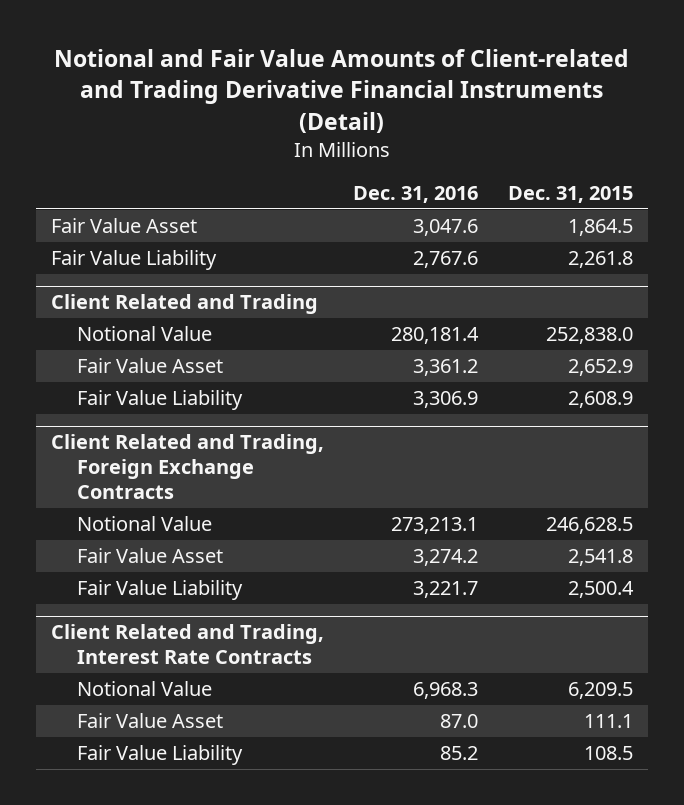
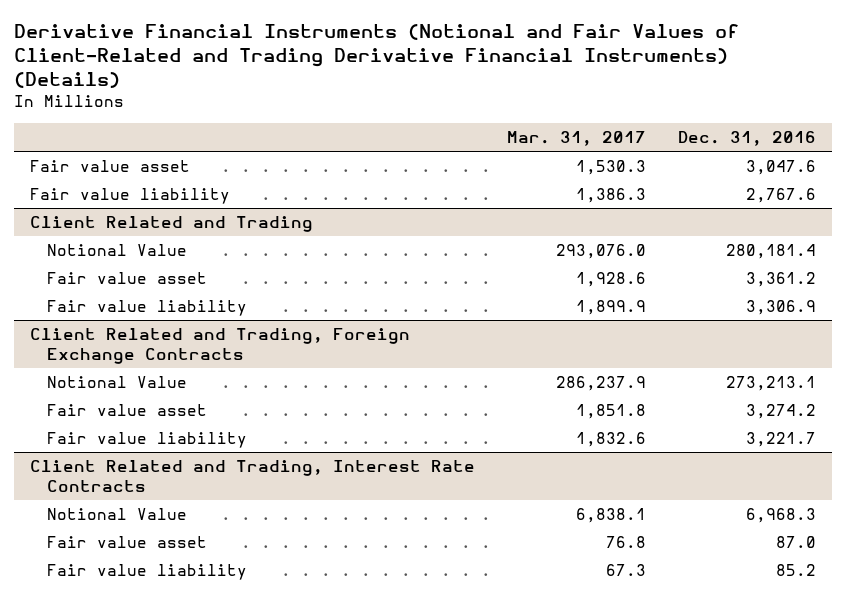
- Notional and Fair Value Amounts of Client-related and Trading Derivative Financial Instruments (Detail)
+ Derivative Financial Instruments (Notional and Fair Values of Client-Related and Trading Derivative Financial Instruments) (Details)
- | Dec. 31, 2016 | Dec. 31, 2015
+ | Mar. 31, 2017 | Dec. 31, 2016
- Fair Value Asset | 3,047.6 | 1,864.5
- Fair Value Liability | 2,767.6 | 2,261.8
+ Fair value asset | 1,530.3 | 3,047.6
+ Fair value liability | 1,386.3 | 2,767.6
@ Client Related and Trading
- Fair Value Asset | 3,361.2 | 2,652.9
- Fair Value Liability | 3,306.9 | 2,608.9
+ Fair value asset | 1,928.6 | 3,361.2
+ Fair value liability | 1,899.9 | 3,306.9
@ Client Related and Trading, Foreign Exchange Contracts
- Fair Value Asset | 3,274.2 | 2,541.8
- Fair Value Liability | 3,221.7 | 2,500.4
+ Fair value asset | 1,851.8 | 3,274.2
+ Fair value liability | 1,832.6 | 3,221.7
@ Client Related and Trading, Interest Rate Contracts
- Fair Value Asset | 87.0 | 111.1
- Fair Value Liability | 85.2 | 108.5
+ Fair value asset | 76.8 | 87.0
+ Fair value liability | 67.3 | 85.2

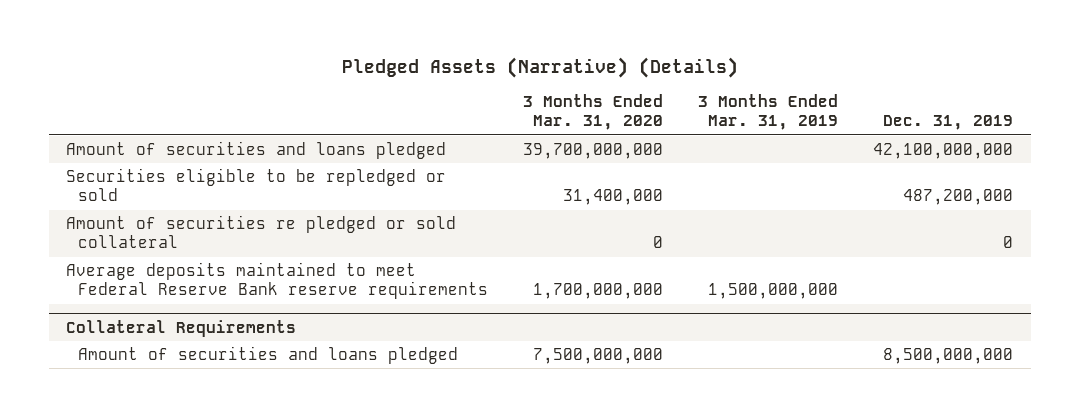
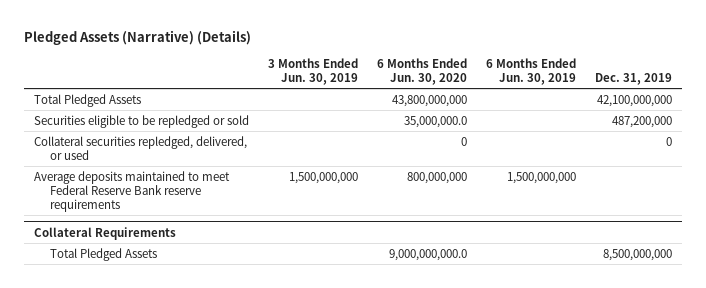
- | 3 Months Ended Mar. 31, 2020 | 3 Months Ended Mar. 31, 2019 | Dec. 31, 2019
+ | 3 Months Ended Jun. 30, 2019 | 6 Months Ended Jun. 30, 2020 | 6 Months Ended Jun. 30, 2019 | Dec. 31, 2019
- Amount of securities and loans pledged | 39,700,000,000 | | 42,100,000,000
+ Total Pledged Assets | | 43,800,000,000 | | 42,100,000,000
- Amount of securities re pledged or sold collateral | 0 | | 0
+ Collateral securities repledged, delivered, or used | | 0 | | 0
@ Collateral Requirements
- Amount of securities and loans pledged | 7,500,000,000 | | 8,500,000,000
+ Total Pledged Assets | | 9,000,000,000.0 | | 8,500,000,000

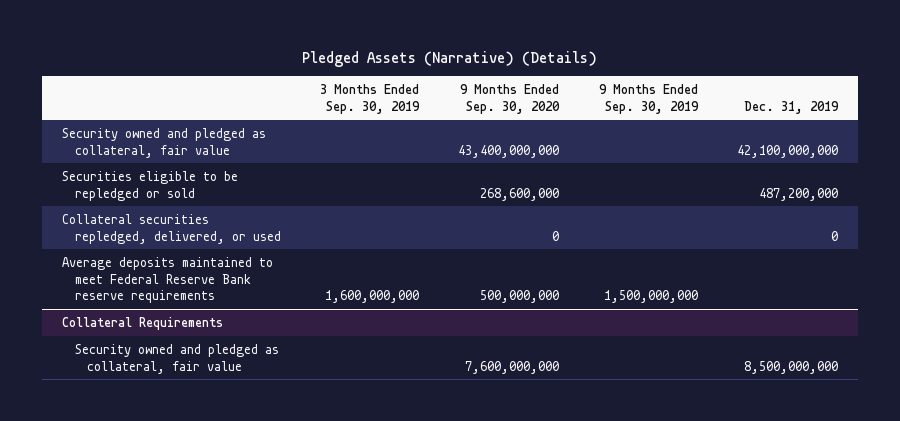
- | 3 Months Ended Jun. 30, 2019 | 6 Months Ended Jun. 30, 2020 | 6 Months Ended Jun. 30, 2019 | Dec. 31, 2019
+ | 3 Months Ended Sep. 30, 2019 | 9 Months Ended Sep. 30, 2020 | 9 Months Ended Sep. 30, 2019 | Dec. 31, 2019
- Total Pledged Assets | | 43,800,000,000 | | 42,100,000,000
+ Security owned and pledged as collateral, fair value | | 43,400,000,000 | | 42,100,000,000
@ Collateral Requirements
- Total Pledged Assets | | 9,000,000,000.0 | | 8,500,000,000
+ Security owned and pledged as collateral, fair value | | 7,600,000,000 | | 8,500,000,000

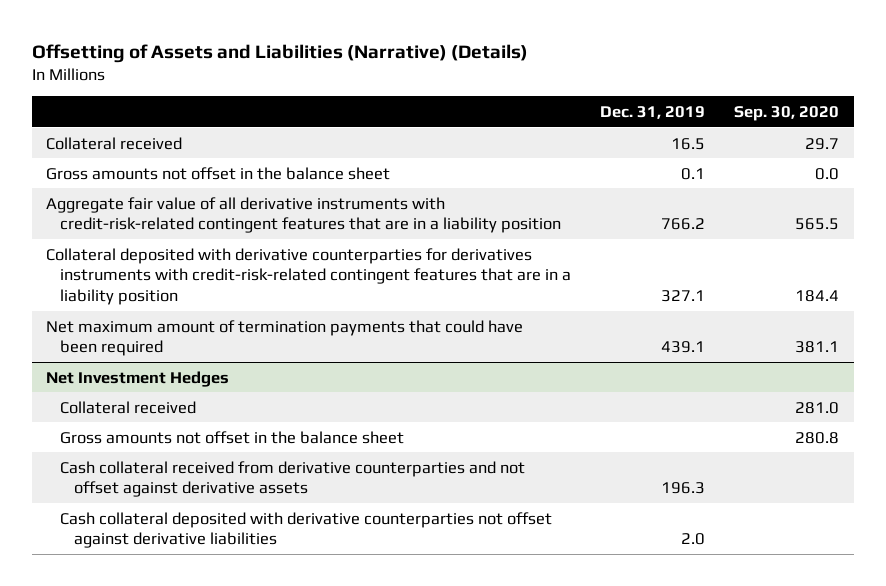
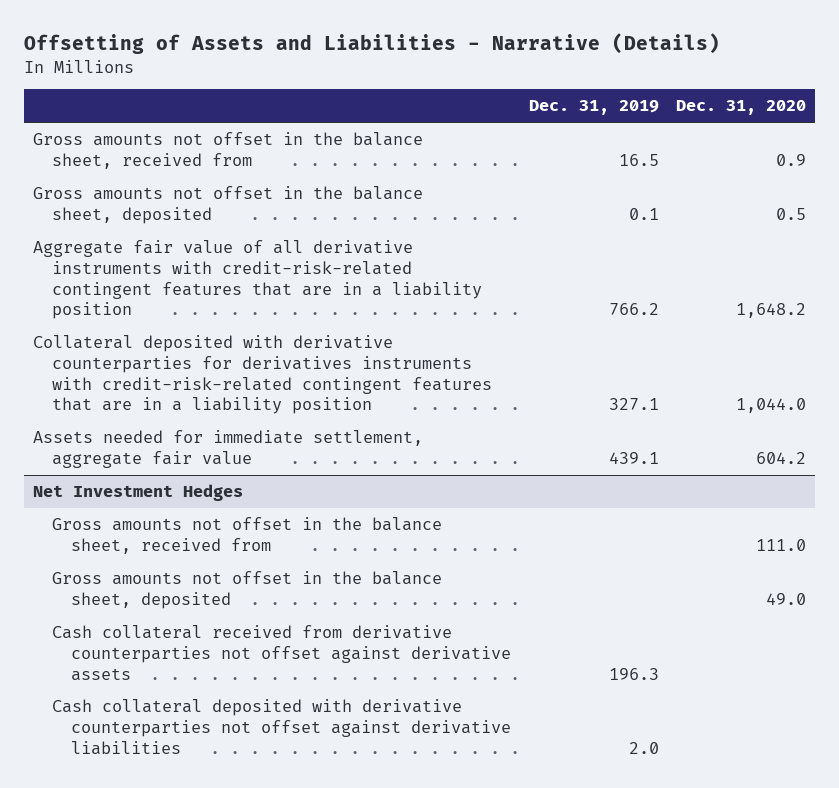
- Offsetting of Assets and Liabilities (Narrative) (Details)
+ Offsetting of Assets and Liabilities - Narrative (Details)
- | Dec. 31, 2019 | Sep. 30, 2020
+ | Dec. 31, 2019 | Dec. 31, 2020
- Collateral received | 16.5 | 29.7
- Gross amounts not offset in the balance sheet | 0.1 | 0.0
+ Gross amounts not offset in the balance sheet, received from | 16.5 | 0.9
+ Gross amounts not offset in the balance sheet, deposited | 0.1 | 0.5
- Net maximum amount of termination payments that could have been required | 439.1 | 381.1
+ Assets needed for immediate settlement, aggregate fair value | 439.1 | 604.2
@ Net Investment Hedges
- Collateral received | | 281.0
- Gross amounts not offset in the balance sheet | | 280.8
- Cash collateral received from derivative counterparties and not offset against derivative assets | 196.3 |
+ Gross amounts not offset in the balance sheet, received from | | 111.0
+ Gross amounts not offset in the balance sheet, deposited | | 49.0
+ Cash collateral received from derivative counterparties not offset against derivative assets | 196.3 |

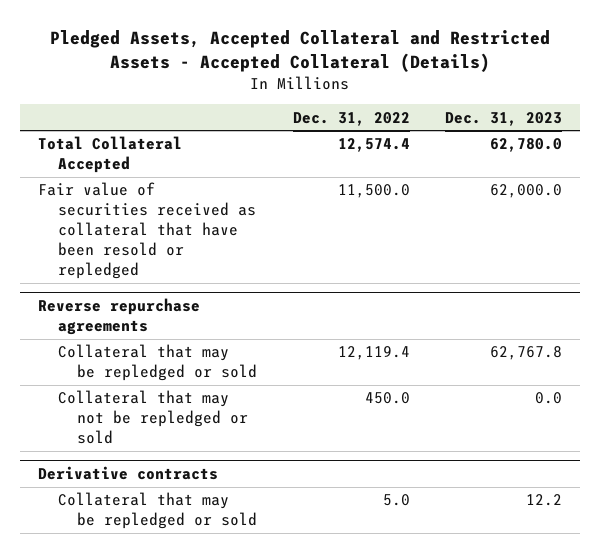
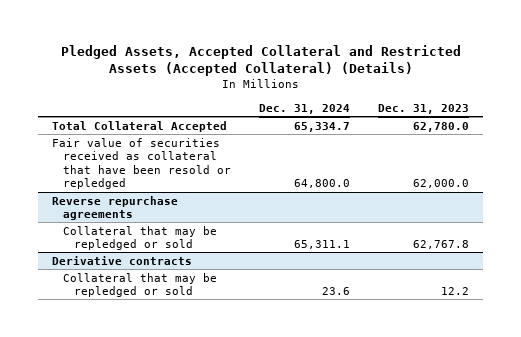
- Pledged Assets, Accepted Collateral and Restricted Assets - Accepted Collateral (Details)
+ Pledged Assets, Accepted Collateral and Restricted Assets (Accepted Collateral) (Details)
- | Dec. 31, 2022 | Dec. 31, 2023
+ | Dec. 31, 2024 | Dec. 31, 2023
@ Reverse repurchase agreements
- Collateral that may not be repledged or sold | 450.0 | 0.0

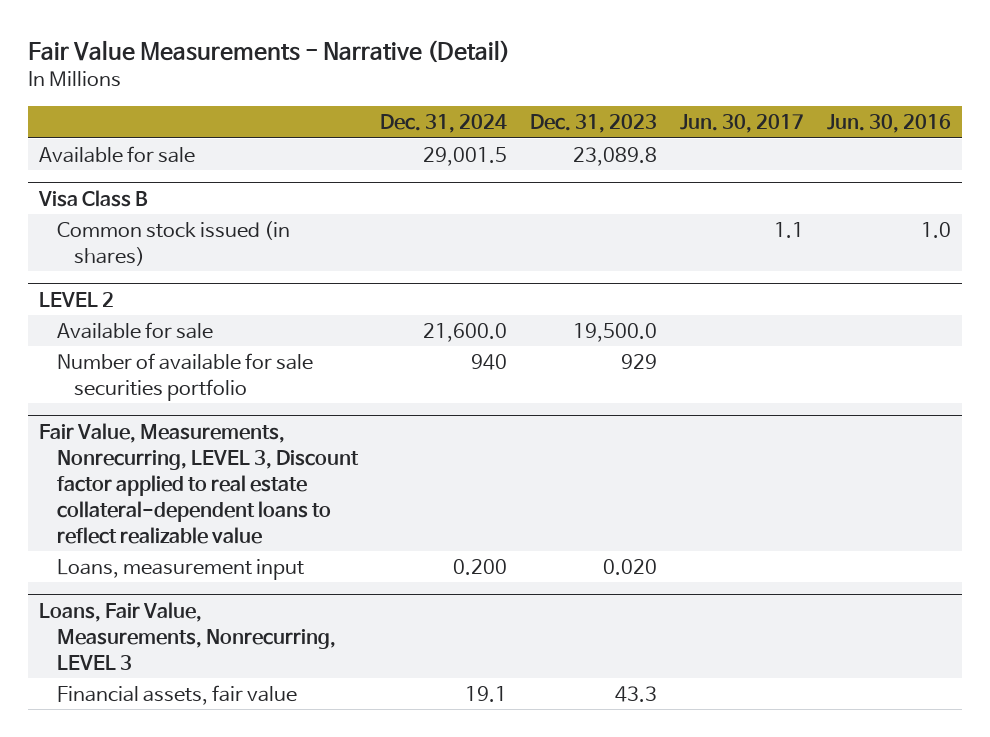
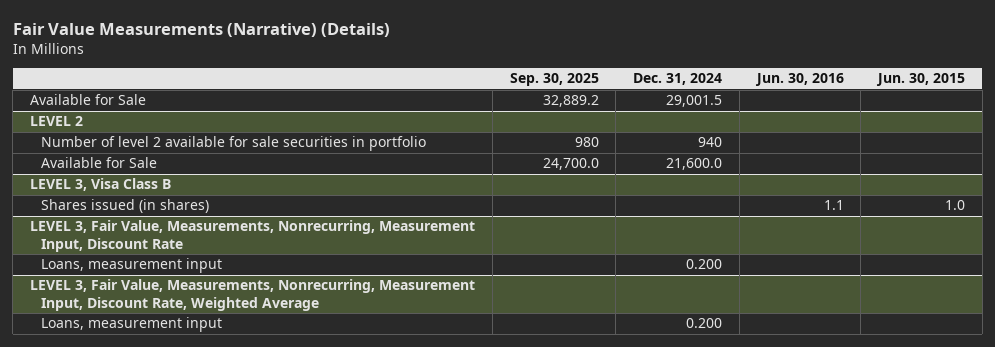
- Fair Value Measurements - Narrative (Detail)
+ Fair Value Measurements (Narrative) (Details)
- | Dec. 31, 2024 | Dec. 31, 2023 | Jun. 30, 2017 | Jun. 30, 2016
+ | Sep. 30, 2025 | Dec. 31, 2024 | Jun. 30, 2016 | Jun. 30, 2015
- Available for sale | 29,001.5 | 23,089.8 | |
- Visa Class B
- Common stock issued (in shares) | | | 1.1 | 1.0
+ Available for Sale | 32,889.2 | 29,001.5 | |
@ LEVEL 2
- Available for sale | 21,600.0 | 19,500.0 | |
- Number of available for sale securities portfolio | 940 | 929 | |
- Fair Value, Measurements, Nonrecurring, LEVEL 3, Discount factor applied to real estate collateral-dependent loans to reflect realizable value
@ LEVEL 2
+ Number of level 2 available for sale securities in portfolio | 980 | 940 | |
+ Available for Sale | 24,700.0 | 21,600.0 | |
+ LEVEL 3, Visa Class B
+ Shares issued (in shares) | | | 1.1 | 1.0
+ LEVEL 3, Fair Value, Measurements, Nonrecurring, Measurement Input, Discount Rate
- Loans, Fair Value, Measurements, Nonrecurring, LEVEL 3
- Financial assets, fair value | 19.1 | 43.3 | |
+ LEVEL 3, Fair Value, Measurements, Nonrecurring, Measurement Input, Discount Rate, Weighted Average
+ Loans, measurement input | | 0.200 | |

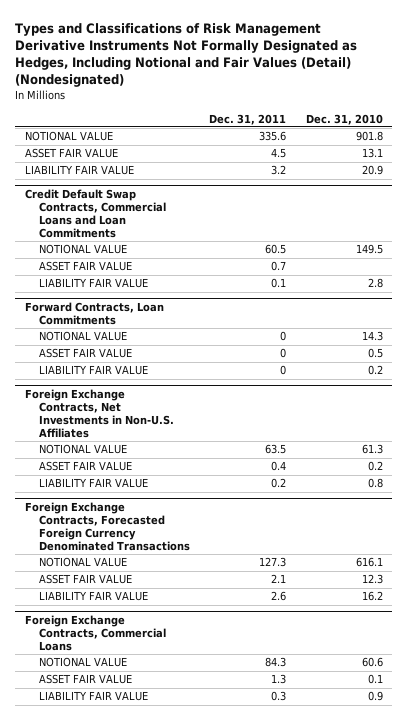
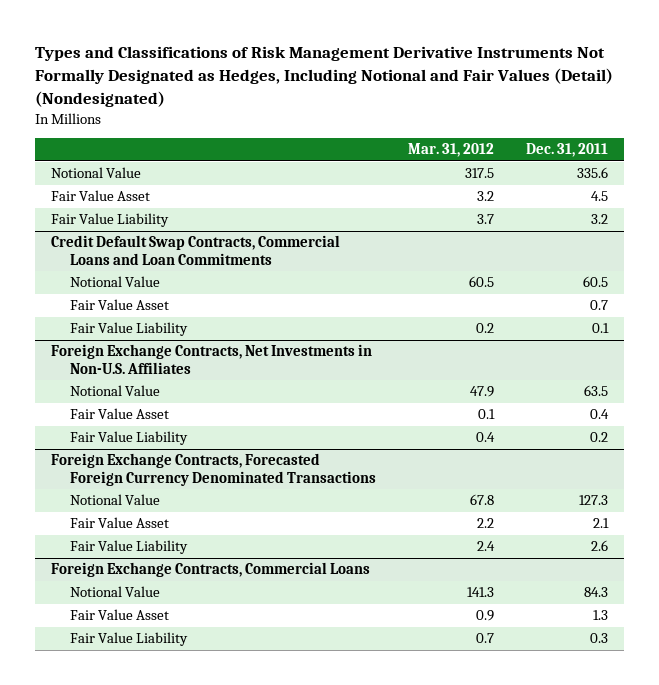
- | Dec. 31, 2011 | Dec. 31, 2010
+ | Mar. 31, 2012 | Dec. 31, 2011
- NOTIONAL VALUE | 335.6 | 901.8
- ASSET FAIR VALUE | 4.5 | 13.1
- LIABILITY FAIR VALUE | 3.2 | 20.9
+ Notional Value | 317.5 | 335.6
+ Fair Value Asset | 3.2 | 4.5
+ Fair Value Liability | 3.7 | 3.2
@ Credit Default Swap Contracts, Commercial Loans and Loan Commitments
- NOTIONAL VALUE | 60.5 | 149.5
- ASSET FAIR VALUE | 0.7 |
- LIABILITY FAIR VALUE | 0.1 | 2.8
- Forward Contracts, Loan Commitments
- NOTIONAL VALUE | 0 | 14.3
- ASSET FAIR VALUE | 0 | 0.5
- LIABILITY FAIR VALUE | 0 | 0.2
@ Credit Default Swap Contracts, Commercial Loans and Loan Commitments
+ Notional Value | 60.5 | 60.5
+ Fair Value Asset | | 0.7
+ Fair Value Liability | 0.2 | 0.1
@ Foreign Exchange Contracts, Net Investments in Non-U.S. Affiliates
- NOTIONAL VALUE | 63.5 | 61.3
- ASSET FAIR VALUE | 0.4 | 0.2
- LIABILITY FAIR VALUE | 0.2 | 0.8
+ Notional Value | 47.9 | 63.5
+ Fair Value Asset | 0.1 | 0.4
+ Fair Value Liability | 0.4 | 0.2
@ Foreign Exchange Contracts, Forecasted Foreign Currency Denominated Transactions
- NOTIONAL VALUE | 127.3 | 616.1
- ASSET FAIR VALUE | 2.1 | 12.3
- LIABILITY FAIR VALUE | 2.6 | 16.2
+ Notional Value | 67.8 | 127.3
+ Fair Value Asset | 2.2 | 2.1
+ Fair Value Liability | 2.4 | 2.6
@ Foreign Exchange Contracts, Commercial Loans
- NOTIONAL VALUE | 84.3 | 60.6
- ASSET FAIR VALUE | 1.3 | 0.1
- LIABILITY FAIR VALUE | 0.3 | 0.9
+ Notional Value | 141.3 | 84.3
+ Fair Value Asset | 0.9 | 1.3
+ Fair Value Liability | 0.7 | 0.3

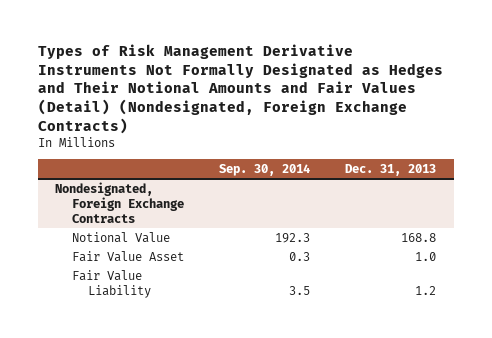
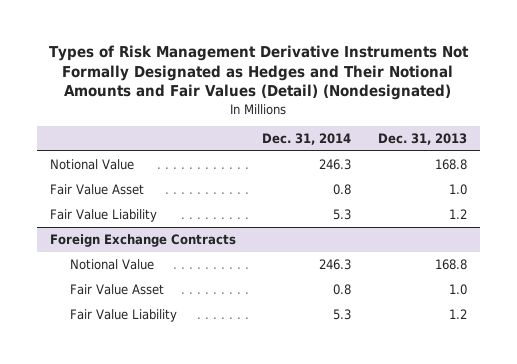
- Types of Risk Management Derivative Instruments Not Formally Designated as Hedges and Their Notional Amounts and Fair Values (Detail) (Nondesignated, Foreign Exchange Contracts)
+ Types of Risk Management Derivative Instruments Not Formally Designated as Hedges and Their Notional Amounts and Fair Values (Detail) (Nondesignated)
- | Sep. 30, 2014 | Dec. 31, 2013
+ | Dec. 31, 2014 | Dec. 31, 2013
- Nondesignated, Foreign Exchange Contracts
+ Foreign Exchange Contracts
+ Notional Value | 246.3 | 168.8
+ Fair Value Asset | 0.8 | 1.0
+ Fair Value Liability | 5.3 | 1.2

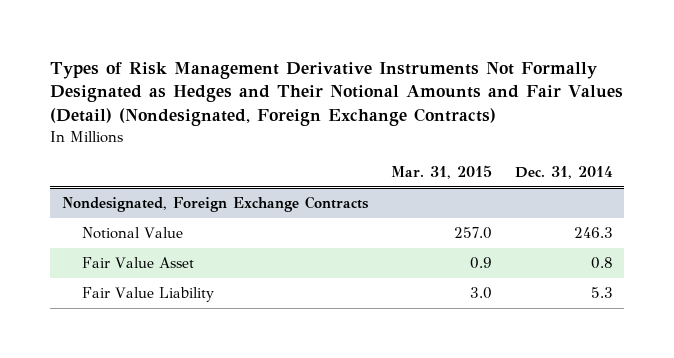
- Types of Risk Management Derivative Instruments Not Formally Designated as Hedges and Their Notional Amounts and Fair Values (Detail) (Nondesignated)
+ Types of Risk Management Derivative Instruments Not Formally Designated as Hedges and Their Notional Amounts and Fair Values (Detail) (Nondesignated, Foreign Exchange Contracts)
- | Dec. 31, 2014 | Dec. 31, 2013
+ | Mar. 31, 2015 | Dec. 31, 2014
- Notional Value | 246.3 | 168.8
- Fair Value Asset | 0.8 | 1.0
- Fair Value Liability | 5.3 | 1.2
- Foreign Exchange Contracts
+ Nondesignated, Foreign Exchange Contracts

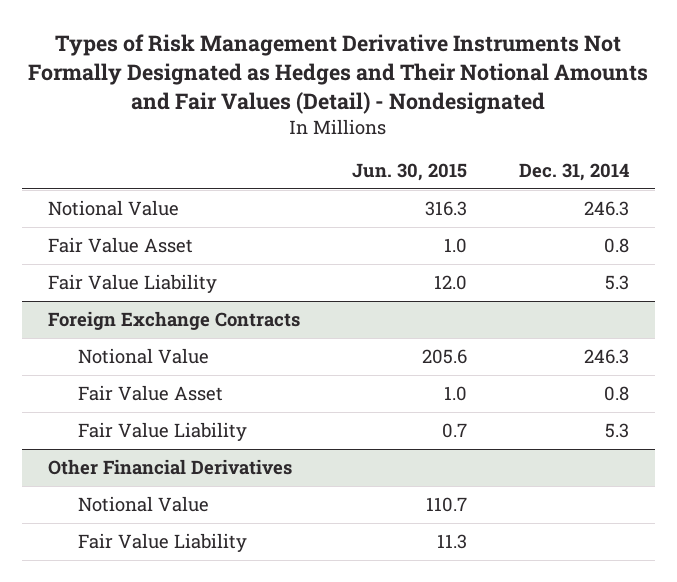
- Types of Risk Management Derivative Instruments Not Formally Designated as Hedges and Their Notional Amounts and Fair Values (Detail) (Nondesignated, Foreign Exchange Contracts)
+ Types of Risk Management Derivative Instruments Not Formally Designated as Hedges and Their Notional Amounts and Fair Values (Detail) - Nondesignated
- | Mar. 31, 2015 | Dec. 31, 2014
+ | Jun. 30, 2015 | Dec. 31, 2014
- Nondesignated, Foreign Exchange Contracts
+ Foreign Exchange Contracts
+ Notional Value | 205.6 | 246.3
+ Fair Value Asset | 1.0 | 0.8
+ Fair Value Liability | 0.7 | 5.3
+ Other Financial Derivatives
+ Notional Value | 110.7 |
+ Fair Value Liability | 11.3 |

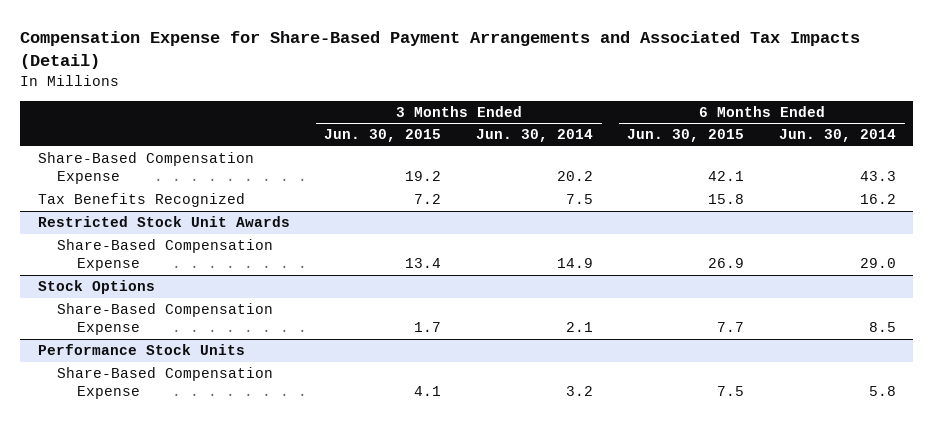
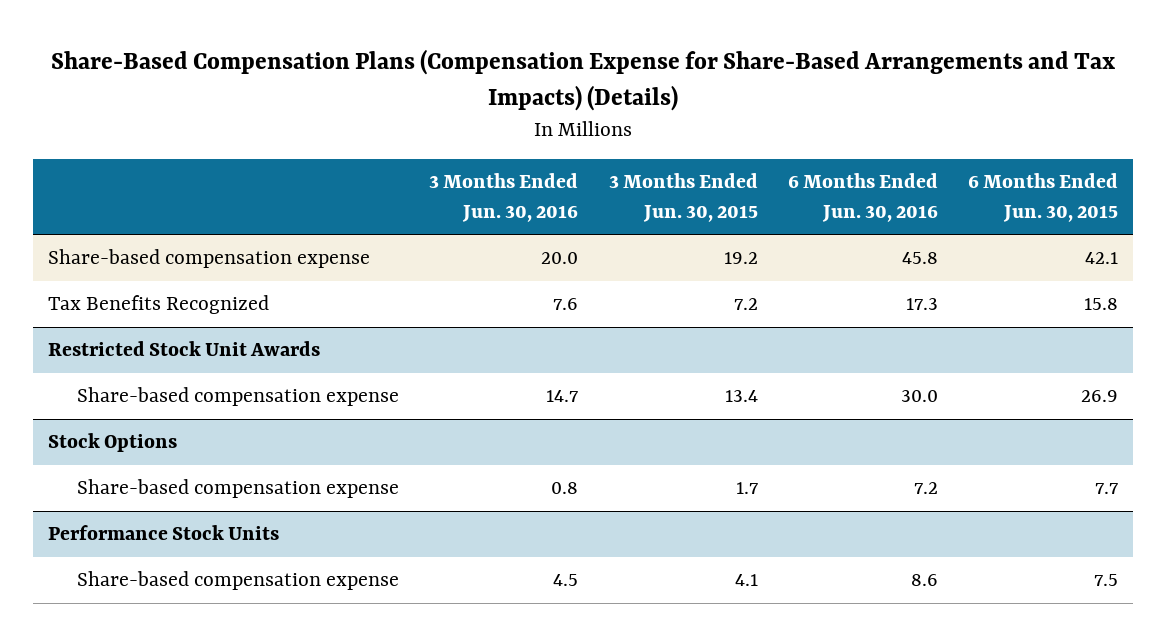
- Compensation Expense for Share-Based Payment Arrangements and Associated Tax Impacts (Detail)
+ Share-Based Compensation Plans (Compensation Expense for Share-Based Arrangements and Tax Impacts) (Details)
- | 3 Months Ended Jun. 30, 2015 | 3 Months Ended Jun. 30, 2014 | 6 Months Ended Jun. 30, 2015 | 6 Months Ended Jun. 30, 2014
+ | 3 Months Ended Jun. 30, 2016 | 3 Months Ended Jun. 30, 2015 | 6 Months Ended Jun. 30, 2016 | 6 Months Ended Jun. 30, 2015
- Share-Based Compensation Expense | 19.2 | 20.2 | 42.1 | 43.3
+ Share-based compensation expense | 20.0 | 19.2 | 45.8 | 42.1
@ Restricted Stock Unit Awards
- Share-Based Compensation Expense | 13.4 | 14.9 | 26.9 | 29.0
+ Share-based compensation expense | 14.7 | 13.4 | 30.0 | 26.9
@ Stock Options
- Share-Based Compensation Expense | 1.7 | 2.1 | 7.7 | 8.5
+ Share-based compensation expense | 0.8 | 1.7 | 7.2 | 7.7
@ Performance Stock Units
- Share-Based Compensation Expense | 4.1 | 3.2 | 7.5 | 5.8
+ Share-based compensation expense | 4.5 | 4.1 | 8.6 | 7.5

